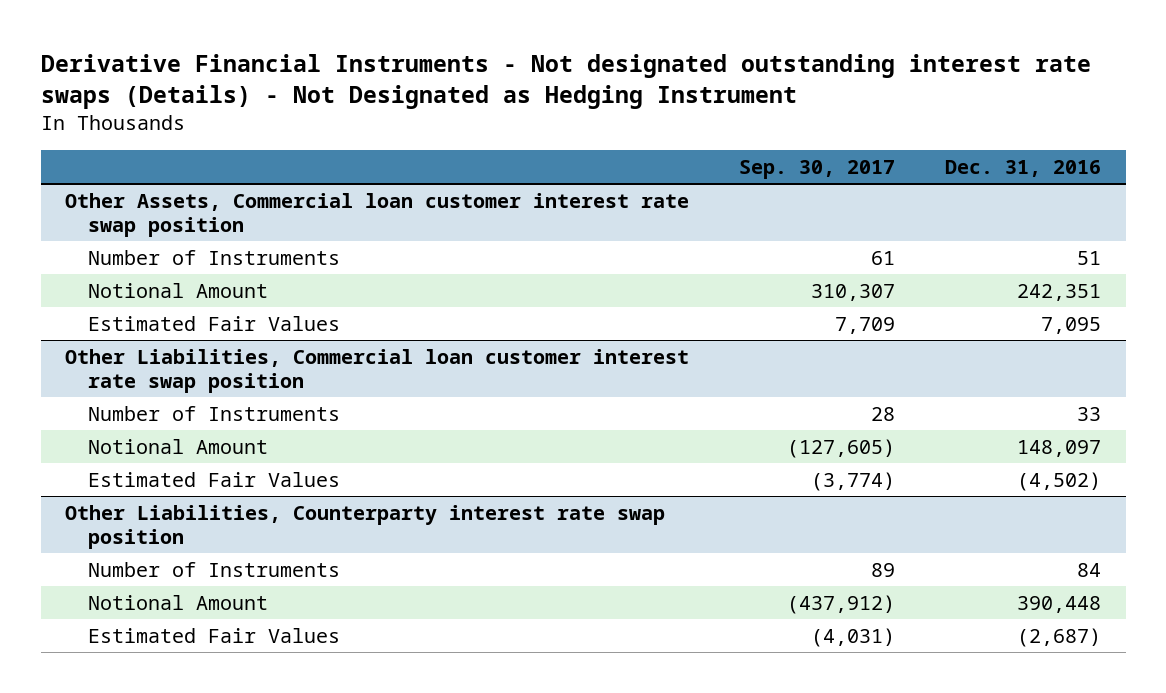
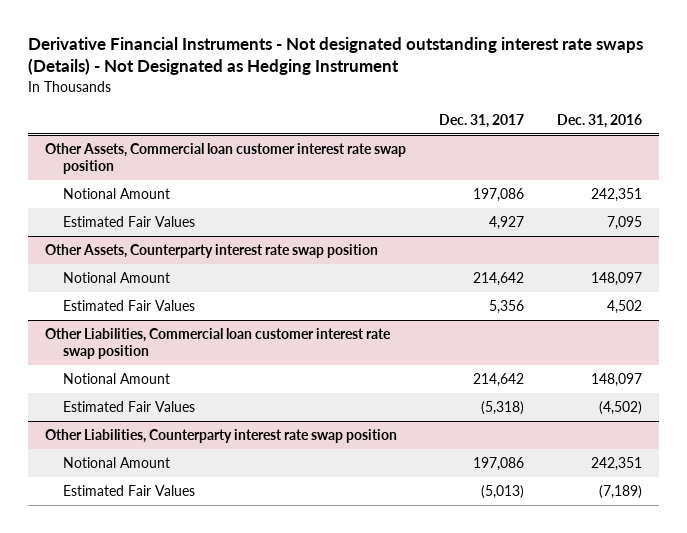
- | Sep. 30, 2017 | Dec. 31, 2016
+ | Dec. 31, 2017 | Dec. 31, 2016
@ Other Assets, Commercial loan customer interest rate swap position
- Number of Instruments | 61 | 51
+ Other Assets, Counterparty interest rate swap position
+ Notional Amount | 214,642 | 148,097
+ Estimated Fair Values | 5,356 | 4,502
@ Other Liabilities, Commercial loan customer interest rate swap position
- Number of Instruments | 28 | 33
@ Other Liabilities, Counterparty interest rate swap position
- Number of Instruments | 89 | 84
- Notional Amount | (437,912) | 390,448
- Estimated Fair Values | (4,031) | (2,687)
+ Notional Amount | 197,086 | 242,351
+ Estimated Fair Values | (5,013) | (7,189)

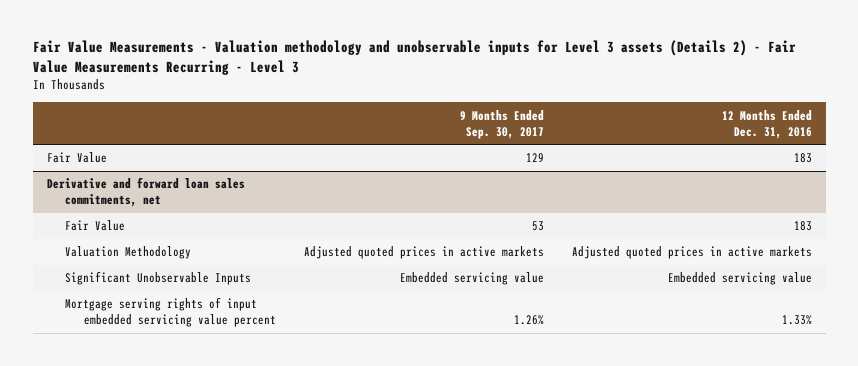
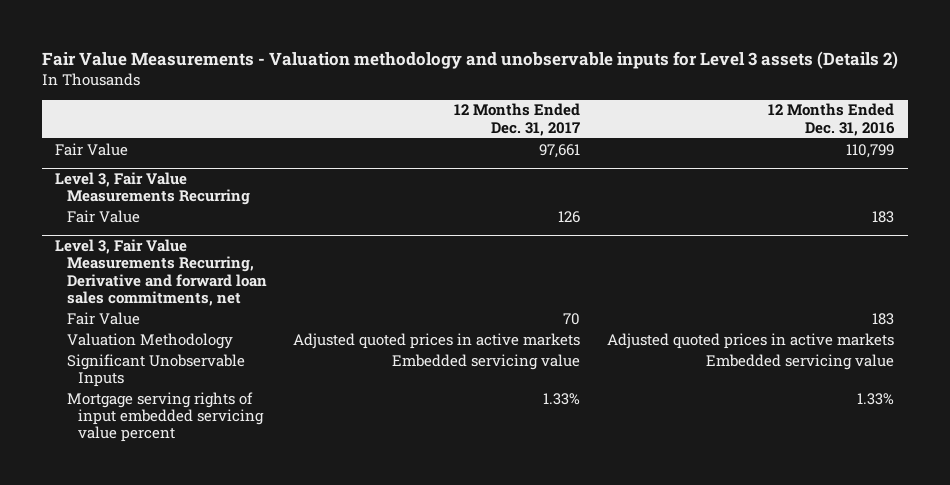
- Fair Value Measurements - Valuation methodology and unobservable inputs for Level 3 assets (Details 2) - Fair Value Measurements Recurring - Level 3
+ Fair Value Measurements - Valuation methodology and unobservable inputs for Level 3 assets (Details 2)
- | 9 Months Ended Sep. 30, 2017 | 12 Months Ended Dec. 31, 2016
+ | 12 Months Ended Dec. 31, 2017 | 12 Months Ended Dec. 31, 2016
+ Fair Value | 97,661 | 110,799
+ Level 3, Fair Value Measurements Recurring
- Derivative and forward loan sales commitments, net
+ Level 3, Fair Value Measurements Recurring, Derivative and forward loan sales commitments, net

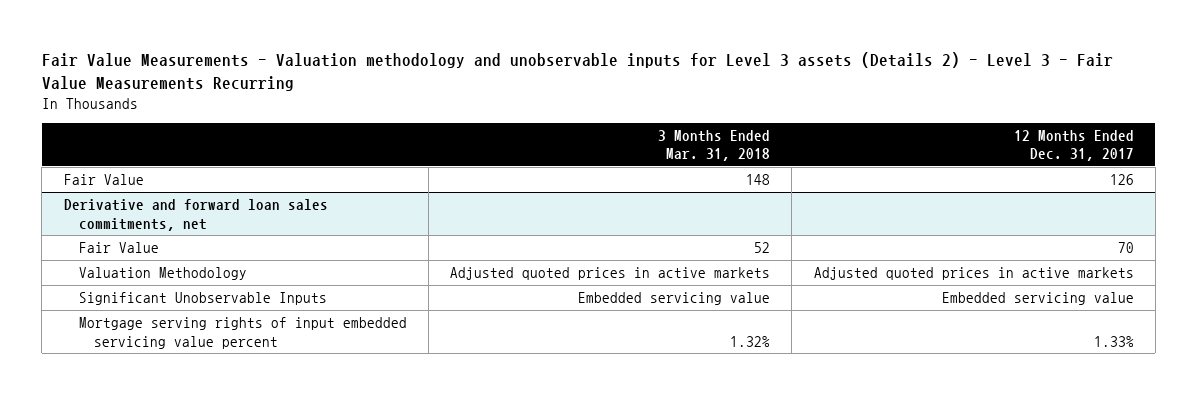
- Fair Value Measurements - Valuation methodology and unobservable inputs for Level 3 assets (Details 2)
+ Fair Value Measurements - Valuation methodology and unobservable inputs for Level 3 assets (Details 2) - Level 3 - Fair Value Measurements Recurring
- | 12 Months Ended Dec. 31, 2017 | 12 Months Ended Dec. 31, 2016
+ | 3 Months Ended Mar. 31, 2018 | 12 Months Ended Dec. 31, 2017
- Fair Value | 97,661 | 110,799
- Level 3, Fair Value Measurements Recurring
- Level 3, Fair Value Measurements Recurring, Derivative and forward loan sales commitments, net
+ Derivative and forward loan sales commitments, net

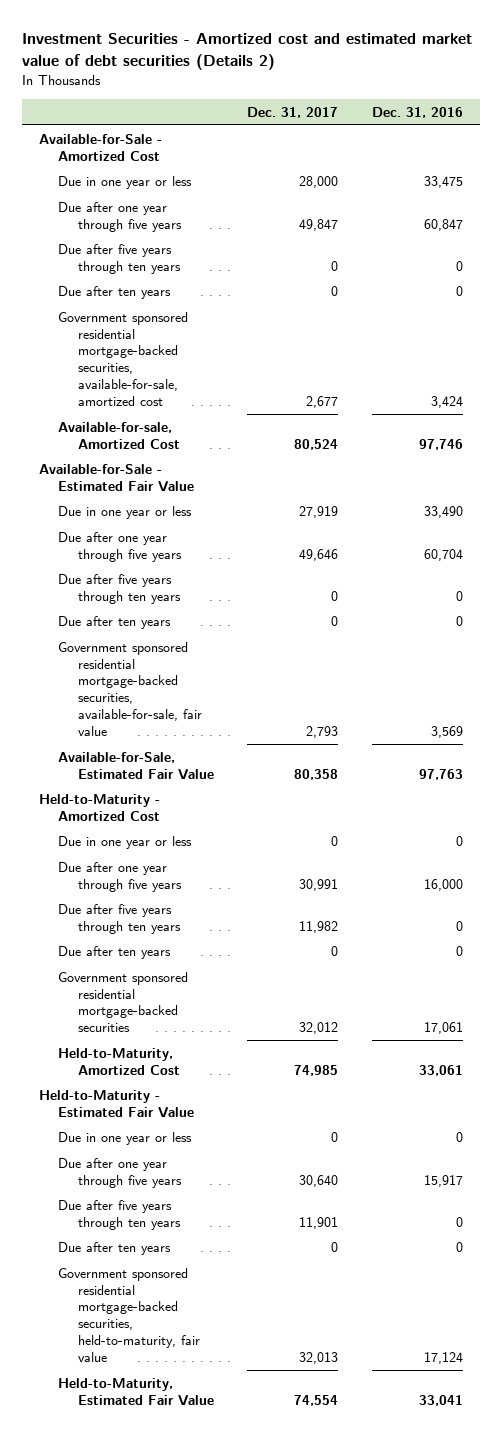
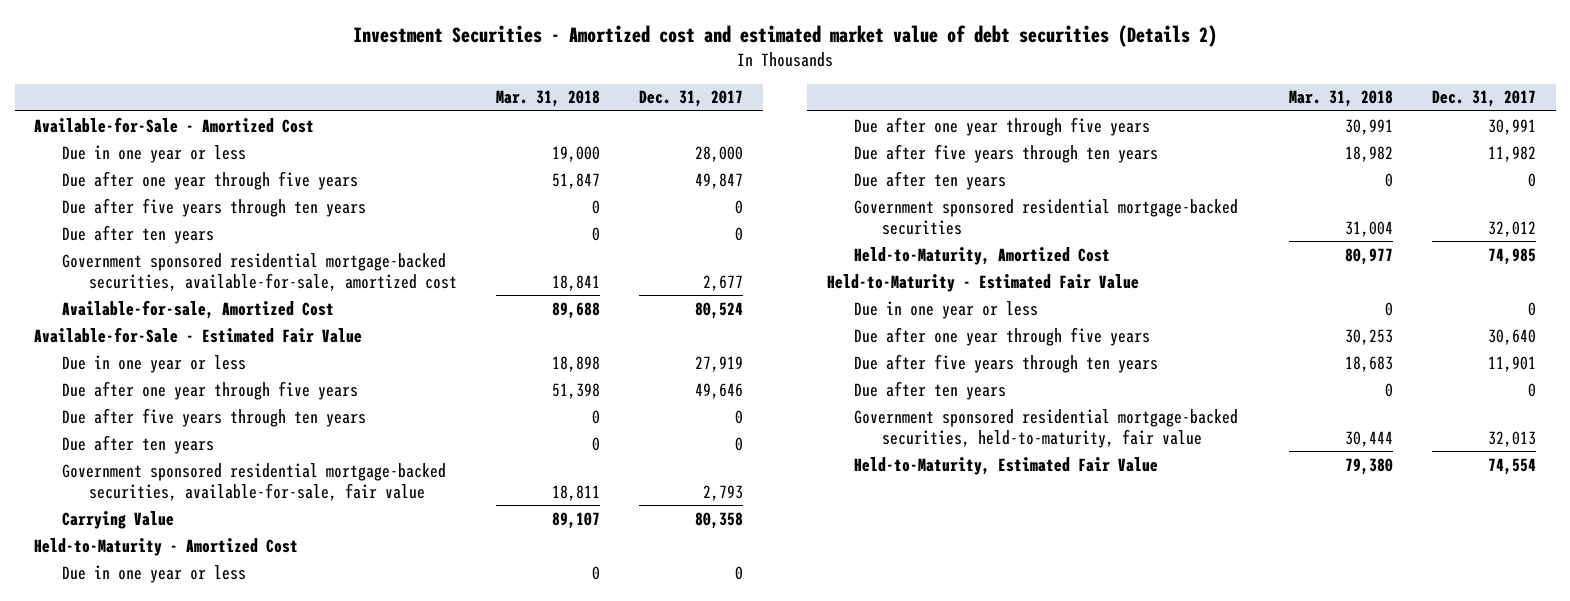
- | Dec. 31, 2017 | Dec. 31, 2016
+ | Mar. 31, 2018 | Dec. 31, 2017
- Available-for-Sale, Estimated Fair Value | 80,358 | 97,763
+ Carrying Value | 89,107 | 80,358

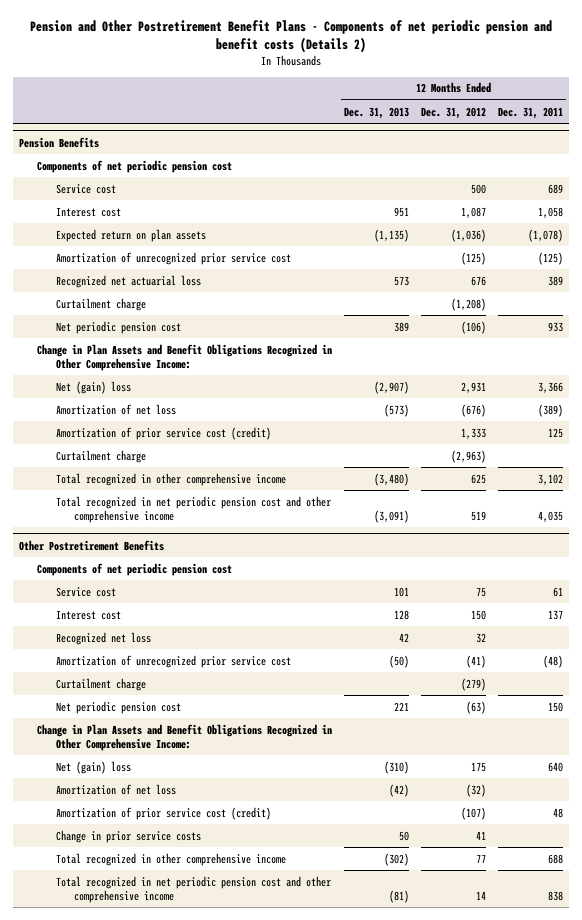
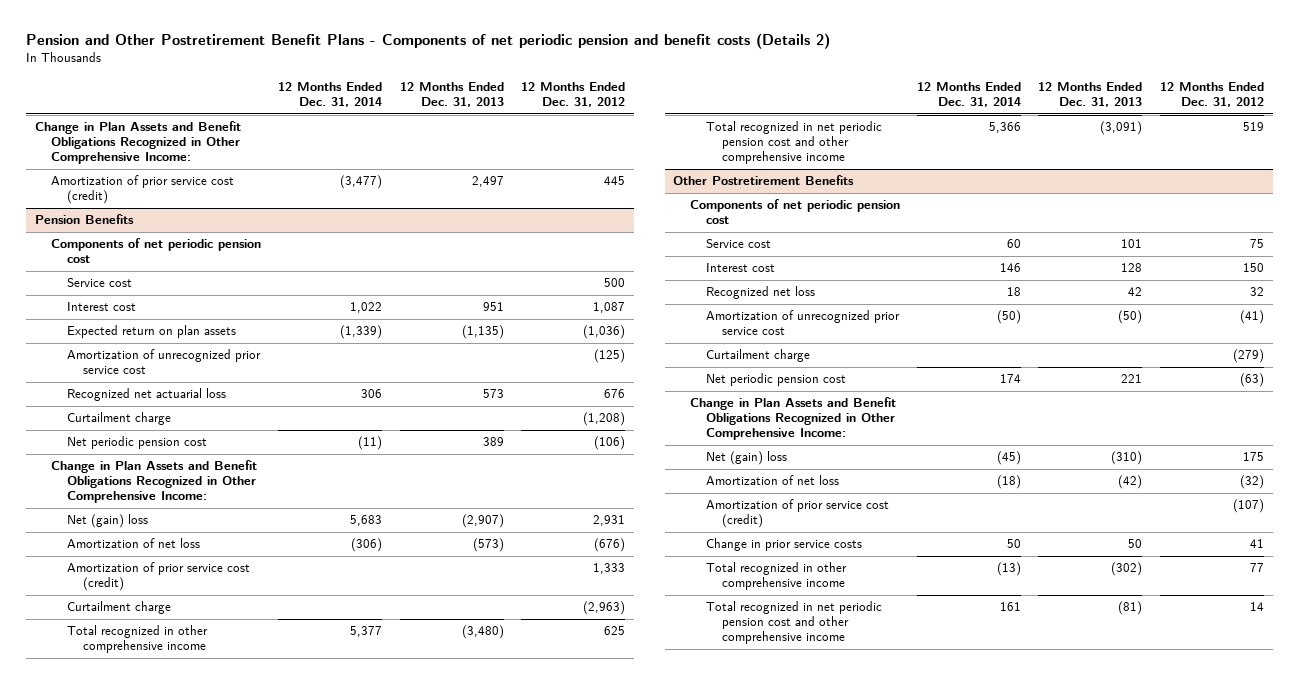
- | 12 Months Ended Dec. 31, 2013 | 12 Months Ended Dec. 31, 2012 | 12 Months Ended Dec. 31, 2011
+ | 12 Months Ended Dec. 31, 2014 | 12 Months Ended Dec. 31, 2013 | 12 Months Ended Dec. 31, 2012
+ Change in Plan Assets and Benefit Obligations Recognized in Other Comprehensive Income:
+ Amortization of prior service cost (credit) | (3,477) | 2,497 | 445

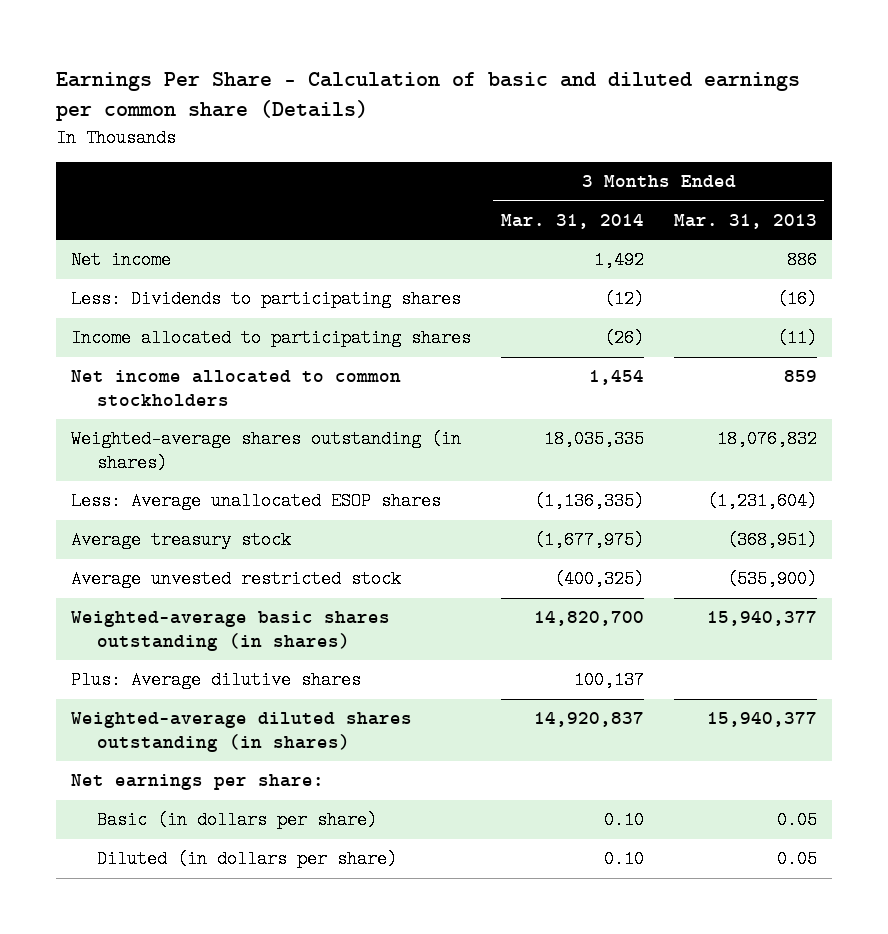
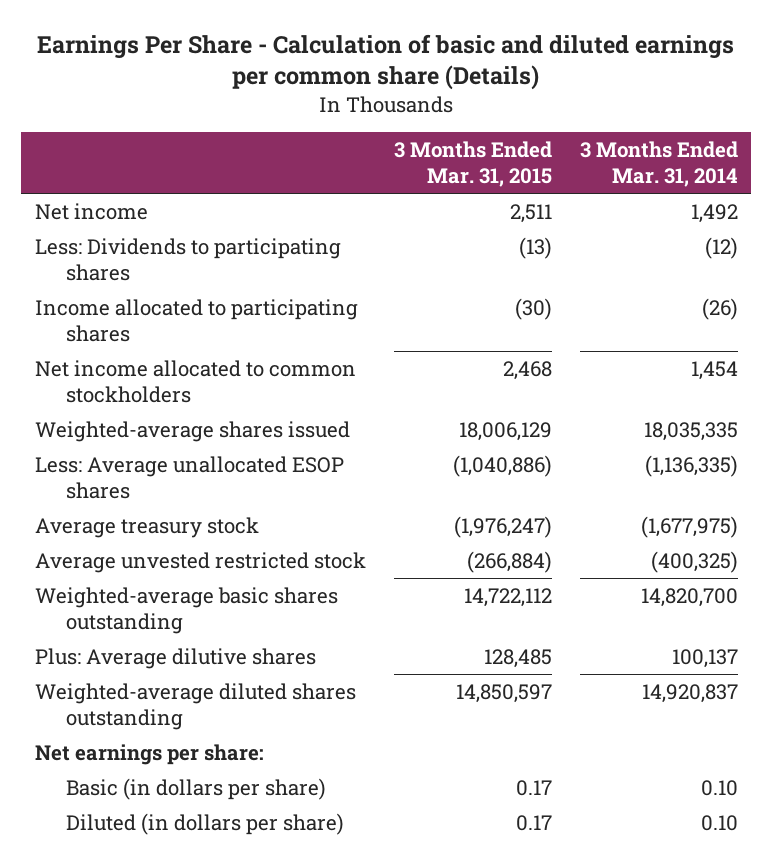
- | 3 Months Ended Mar. 31, 2014 | 3 Months Ended Mar. 31, 2013
+ | 3 Months Ended Mar. 31, 2015 | 3 Months Ended Mar. 31, 2014
- Weighted-average shares outstanding (in shares) | 18,035,335 | 18,076,832
+ Weighted-average shares issued | 18,006,129 | 18,035,335
- Weighted-average basic shares outstanding (in shares) | 14,820,700 | 15,940,377
+ Weighted-average basic shares outstanding | 14,722,112 | 14,820,700
- Weighted-average diluted shares outstanding (in shares) | 14,920,837 | 15,940,377
+ Weighted-average diluted shares outstanding | 14,850,597 | 14,920,837

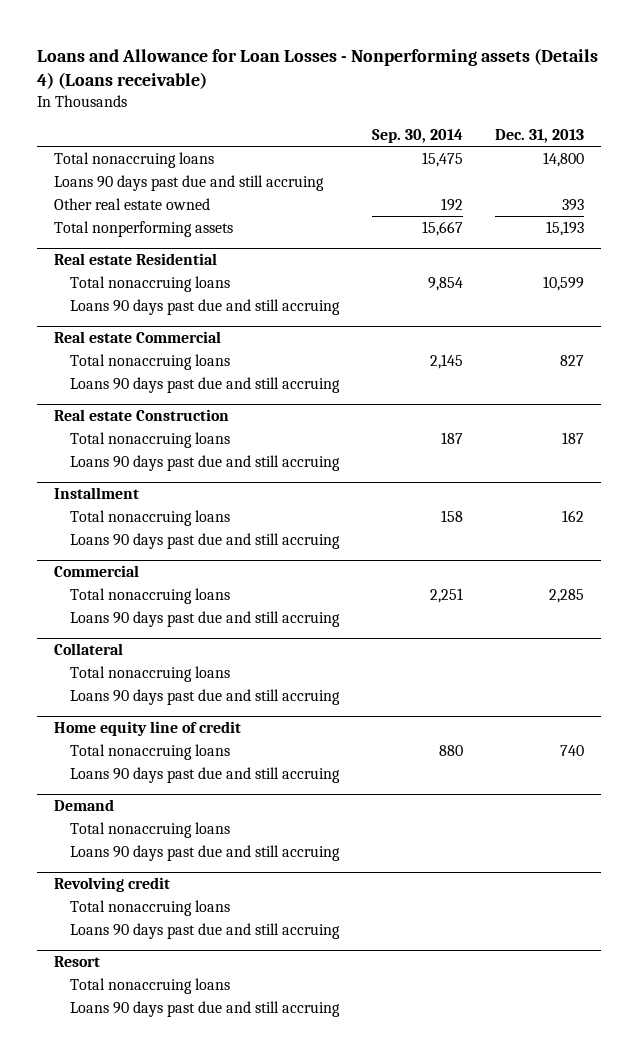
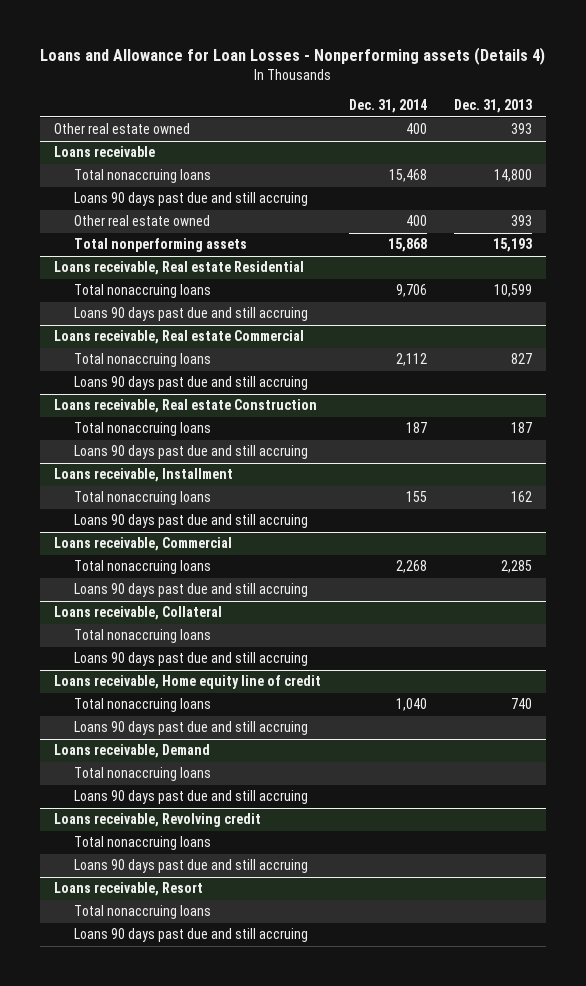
- Loans and Allowance for Loan Losses - Nonperforming assets (Details 4) (Loans receivable)
+ Loans and Allowance for Loan Losses - Nonperforming assets (Details 4)
- | Sep. 30, 2014 | Dec. 31, 2013
+ | Dec. 31, 2014 | Dec. 31, 2013
+ Other real estate owned | 400 | 393
+ Loans receivable
- Real estate Residential
+ Loans receivable, Real estate Residential
- Real estate Commercial
+ Loans receivable, Real estate Commercial
- Real estate Construction
+ Loans receivable, Real estate Construction
- Installment
+ Loans receivable, Installment
- Commercial
+ Loans receivable, Commercial
- Collateral
+ Loans receivable, Collateral
- Home equity line of credit
+ Loans receivable, Home equity line of credit
- Demand
+ Loans receivable, Demand
- Revolving credit
+ Loans receivable, Revolving credit
- Resort
+ Loans receivable, Resort

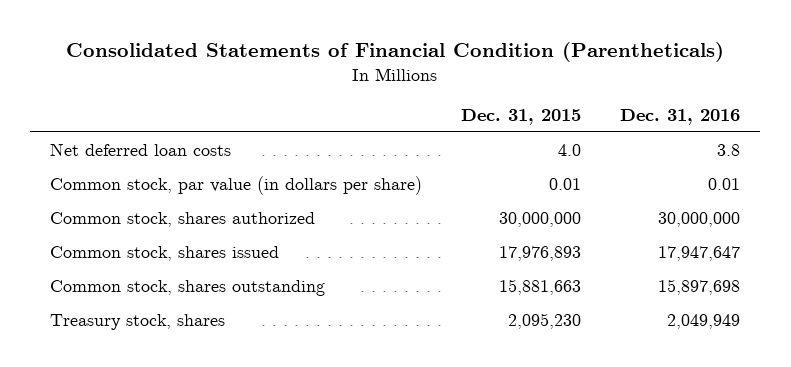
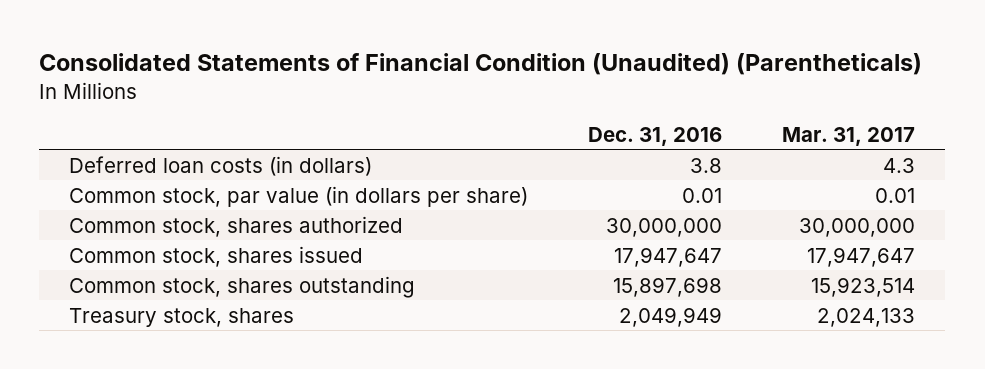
- Consolidated Statements of Financial Condition (Parentheticals)
+ Consolidated Statements of Financial Condition (Unaudited) (Parentheticals)
- | Dec. 31, 2015 | Dec. 31, 2016
+ | Dec. 31, 2016 | Mar. 31, 2017
- Net deferred loan costs | 4.0 | 3.8
+ Deferred loan costs (in dollars) | 3.8 | 4.3

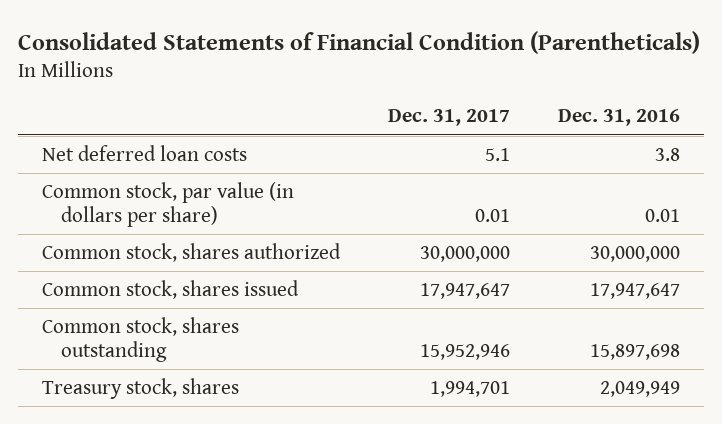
- Consolidated Statements of Financial Condition (Unaudited) (Parentheticals)
+ Consolidated Statements of Financial Condition (Parentheticals)
- | Dec. 31, 2016 | Mar. 31, 2017
+ | Dec. 31, 2017 | Dec. 31, 2016
- Deferred loan costs (in dollars) | 3.8 | 4.3
+ Net deferred loan costs | 5.1 | 3.8

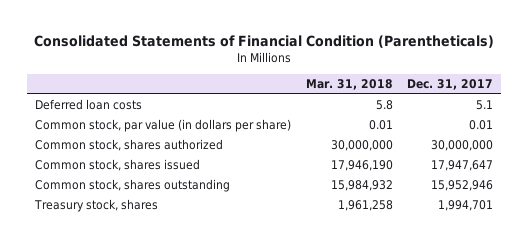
- | Dec. 31, 2017 | Dec. 31, 2016
+ | Mar. 31, 2018 | Dec. 31, 2017
- Net deferred loan costs | 5.1 | 3.8
+ Deferred loan costs | 5.8 | 5.1

